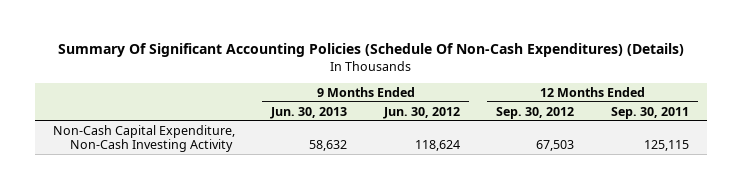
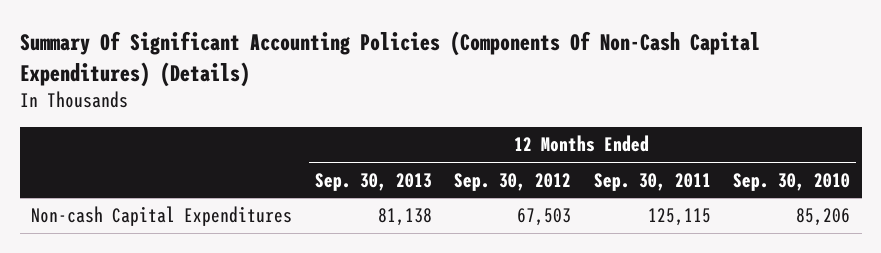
- Summary Of Significant Accounting Policies (Schedule Of Non-Cash Expenditures) (Details)
+ Summary Of Significant Accounting Policies (Components Of Non-Cash Capital Expenditures) (Details)
- | 9 Months Ended Jun. 30, 2013 | 9 Months Ended Jun. 30, 2012 | 12 Months Ended Sep. 30, 2012 | 12 Months Ended Sep. 30, 2011
+ | 12 Months Ended Sep. 30, 2013 | 12 Months Ended Sep. 30, 2012 | 12 Months Ended Sep. 30, 2011 | 12 Months Ended Sep. 30, 2010
- Non-Cash Capital Expenditure, Non-Cash Investing Activity | 58,632 | 118,624 | 67,503 | 125,115
+ Non-cash Capital Expenditures | 81,138 | 67,503 | 125,115 | 85,206

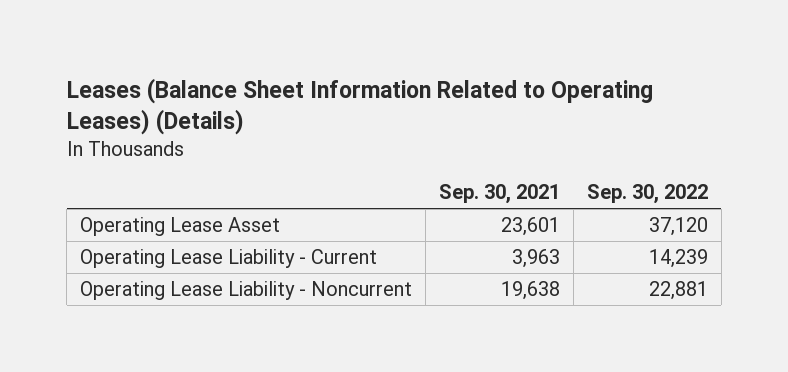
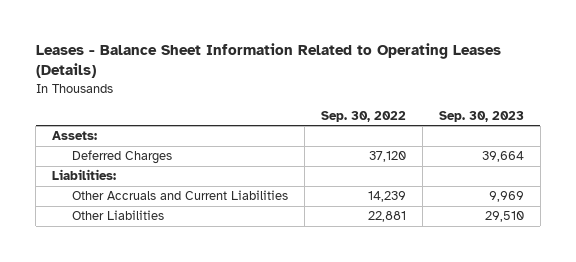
- Leases (Balance Sheet Information Related to Operating Leases) (Details)
+ Leases - Balance Sheet Information Related to Operating Leases (Details)
- | Sep. 30, 2021 | Sep. 30, 2022
+ | Sep. 30, 2022 | Sep. 30, 2023
- Operating Lease Asset | 23,601 | 37,120
- Operating Lease Liability - Current | 3,963 | 14,239
- Operating Lease Liability - Noncurrent | 19,638 | 22,881
+ Assets:
+ Deferred Charges | 37,120 | 39,664
+ Liabilities:
+ Other Accruals and Current Liabilities | 14,239 | 9,969
+ Other Liabilities | 22,881 | 29,510

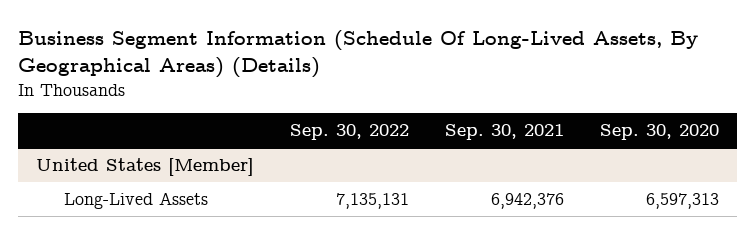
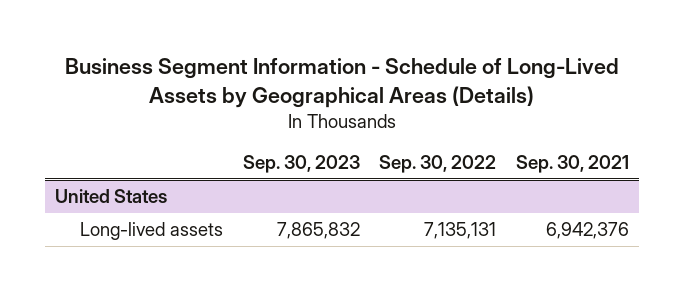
- Business Segment Information (Schedule Of Long-Lived Assets, By Geographical Areas) (Details)
+ Business Segment Information - Schedule of Long-Lived Assets by Geographical Areas (Details)
- | Sep. 30, 2022 | Sep. 30, 2021 | Sep. 30, 2020
+ | Sep. 30, 2023 | Sep. 30, 2022 | Sep. 30, 2021
- United States [Member]
- Long-Lived Assets | 7,135,131 | 6,942,376 | 6,597,313
+ United States
+ Long-lived assets | 7,865,832 | 7,135,131 | 6,942,376

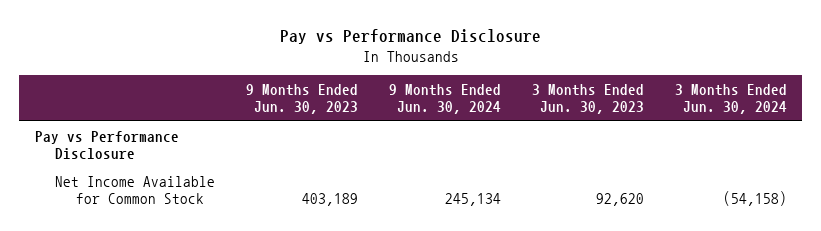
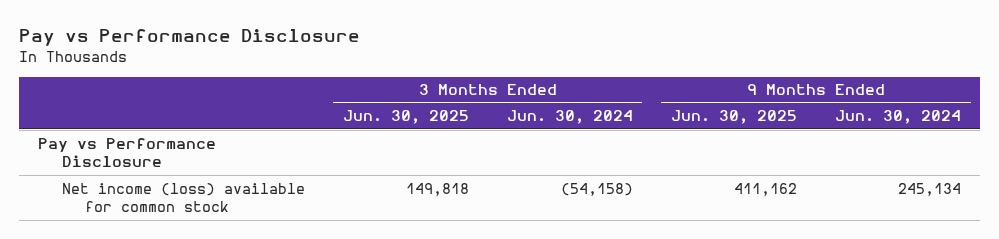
- | 9 Months Ended Jun. 30, 2023 | 9 Months Ended Jun. 30, 2024 | 3 Months Ended Jun. 30, 2023 | 3 Months Ended Jun. 30, 2024
+ | 3 Months Ended Jun. 30, 2025 | 3 Months Ended Jun. 30, 2024 | 9 Months Ended Jun. 30, 2025 | 9 Months Ended Jun. 30, 2024
- Net Income Available for Common Stock | 403,189 | 245,134 | 92,620 | (54,158)
+ Net income (loss) available for common stock | 149,818 | (54,158) | 411,162 | 245,134

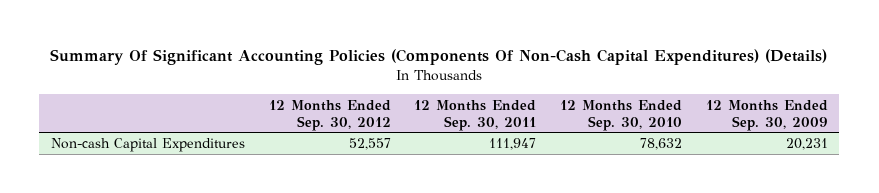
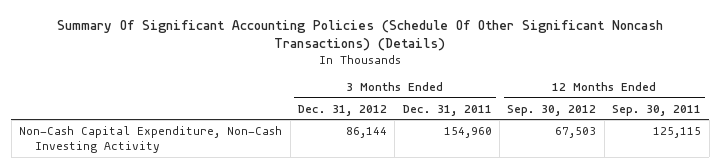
- Summary Of Significant Accounting Policies (Components Of Non-Cash Capital Expenditures) (Details)
+ Summary Of Significant Accounting Policies (Schedule Of Other Significant Noncash Transactions) (Details)
- | 12 Months Ended Sep. 30, 2012 | 12 Months Ended Sep. 30, 2011 | 12 Months Ended Sep. 30, 2010 | 12 Months Ended Sep. 30, 2009
+ | 3 Months Ended Dec. 31, 2012 | 3 Months Ended Dec. 31, 2011 | 12 Months Ended Sep. 30, 2012 | 12 Months Ended Sep. 30, 2011
- Non-cash Capital Expenditures | 52,557 | 111,947 | 78,632 | 20,231
+ Non-Cash Capital Expenditure, Non-Cash Investing Activity | 86,144 | 154,960 | 67,503 | 125,115

